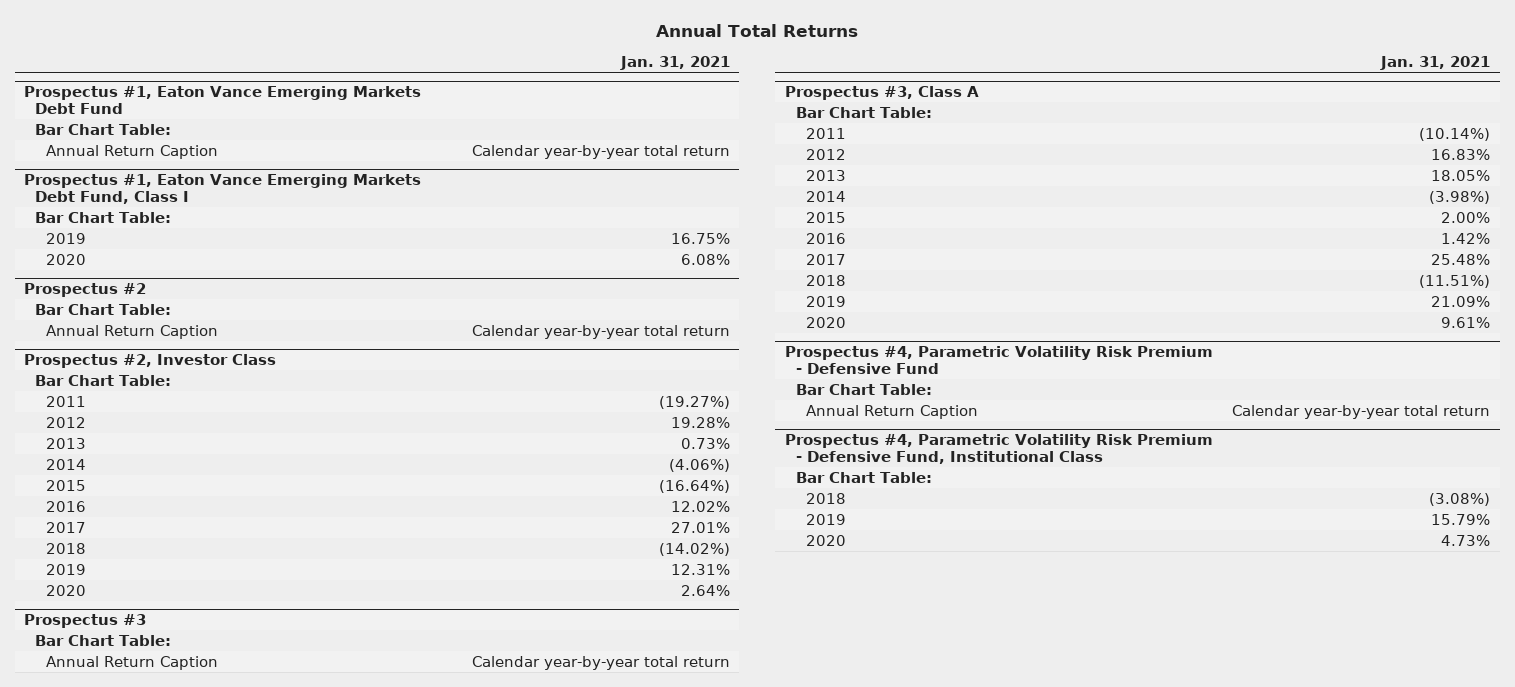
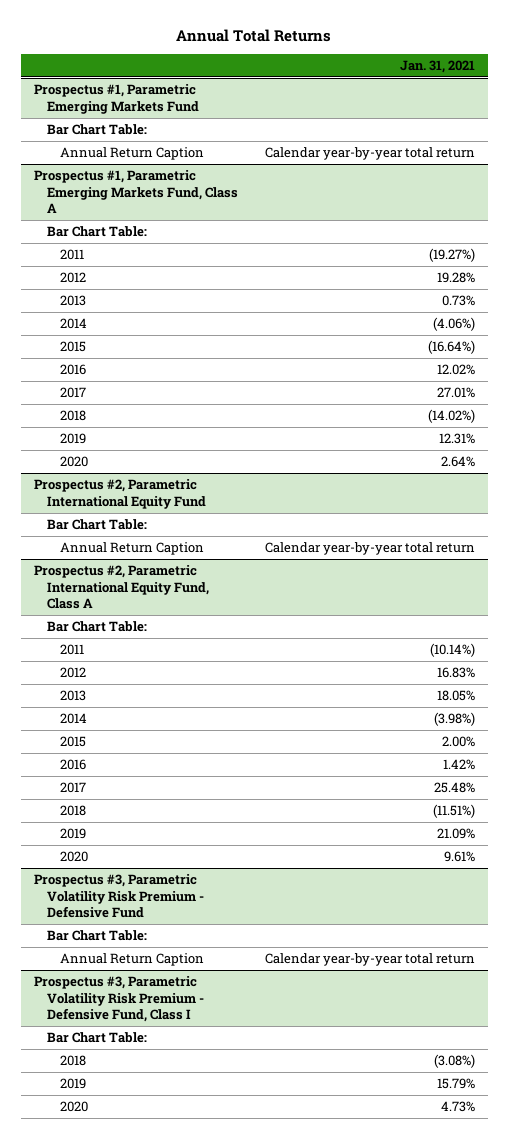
- Prospectus #1, Eaton Vance Emerging Markets Debt Fund
- Bar Chart Table:
- Annual Return Caption | Calendar year-by-year total return
- Prospectus #1, Eaton Vance Emerging Markets Debt Fund, Class I
- Bar Chart Table:
- 2019 | 16.75%
- 2020 | 6.08%
- Prospectus #2
+ Prospectus #1, Parametric Emerging Markets Fund
- Prospectus #2, Investor Class
+ Prospectus #1, Parametric Emerging Markets Fund, Class A
- Prospectus #3
+ Prospectus #2, Parametric International Equity Fund
- Prospectus #3, Class A
+ Prospectus #2, Parametric International Equity Fund, Class A
- Prospectus #4, Parametric Volatility Risk Premium - Defensive Fund
+ Prospectus #3, Parametric Volatility Risk Premium - Defensive Fund
- Prospectus #4, Parametric Volatility Risk Premium - Defensive Fund, Institutional Class
+ Prospectus #3, Parametric Volatility Risk Premium - Defensive Fund, Class I

